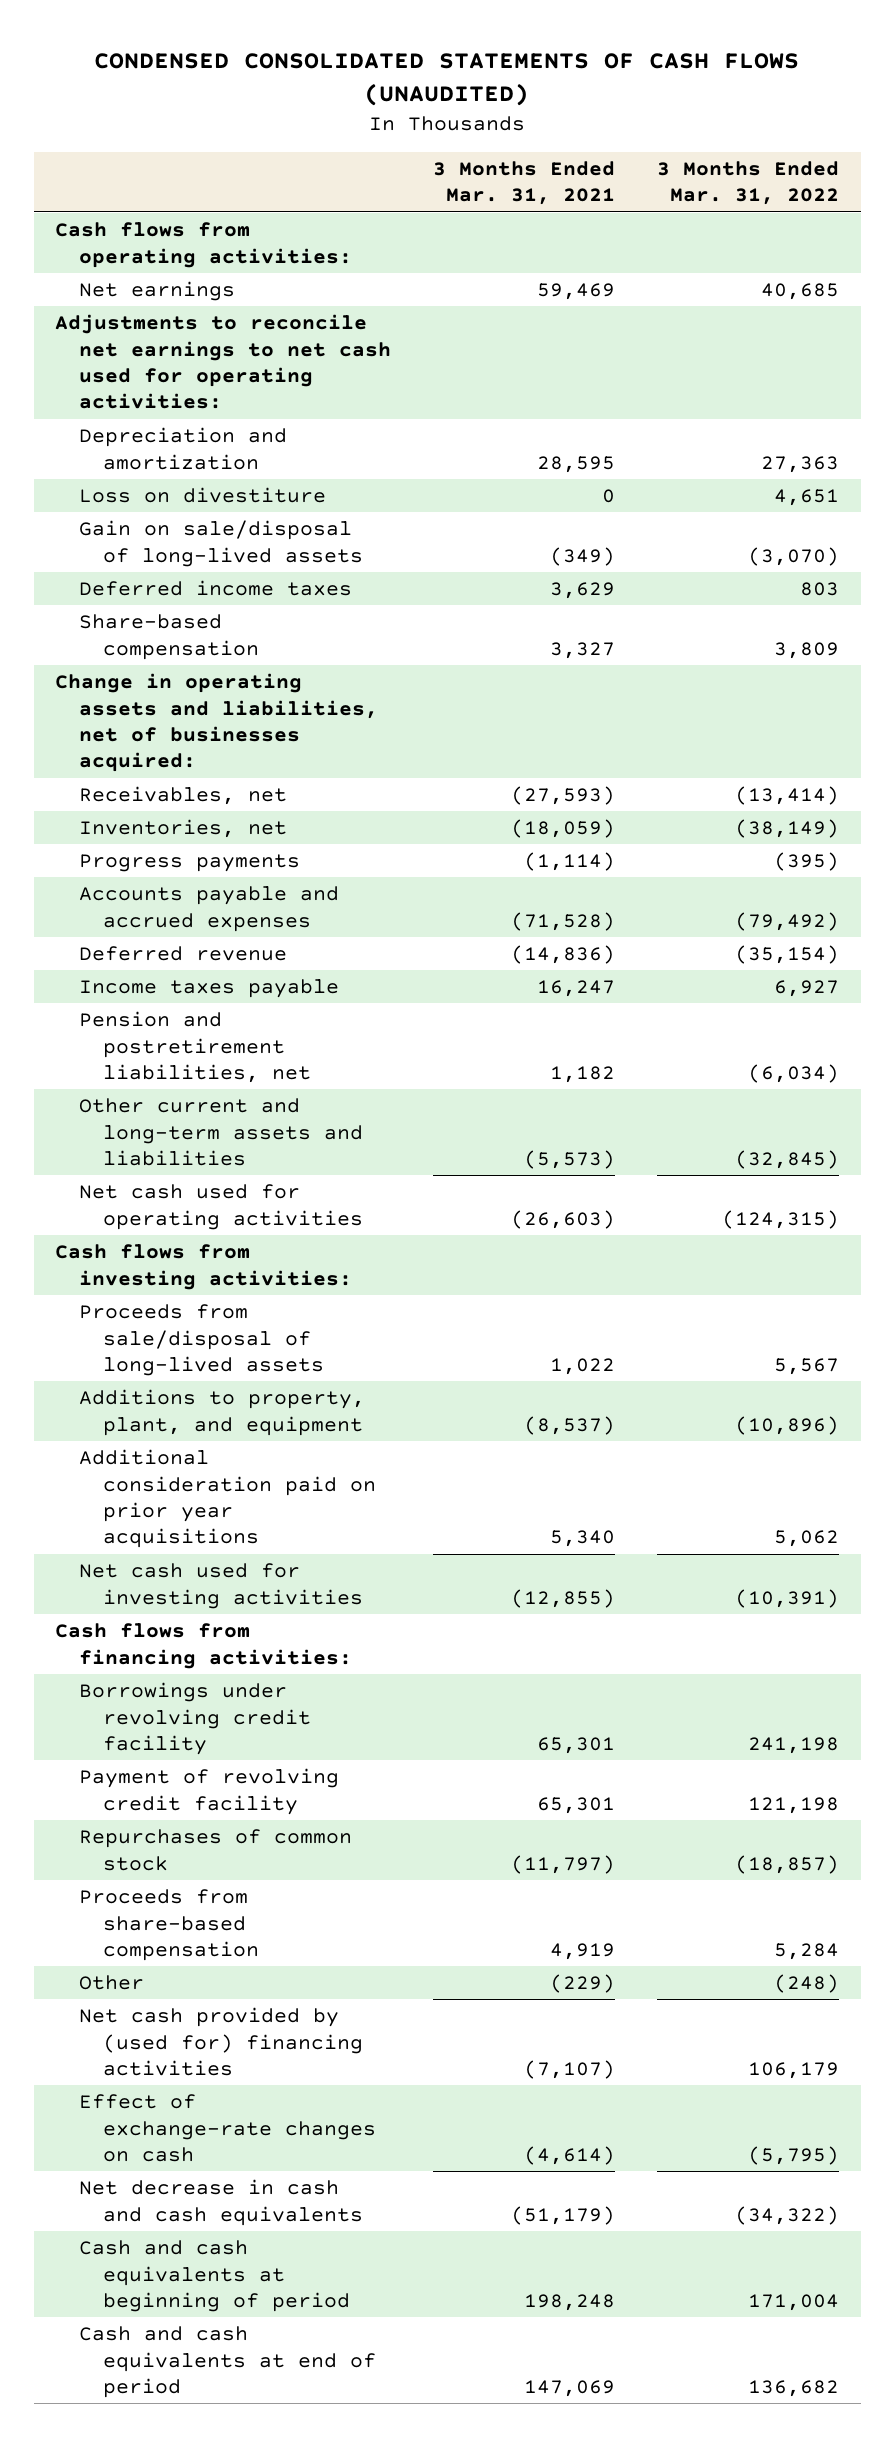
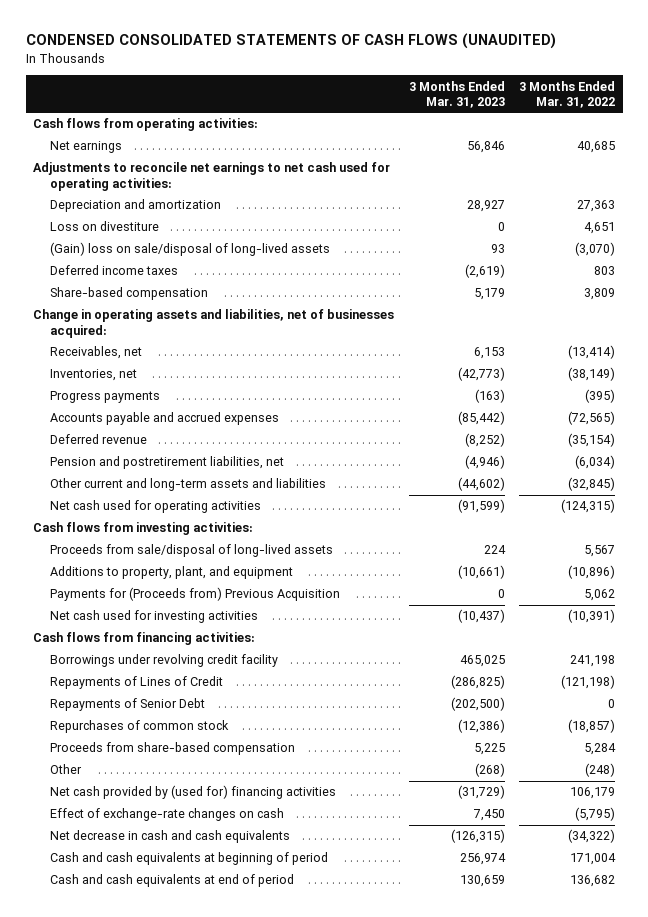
- | 3 Months Ended Mar. 31, 2021 | 3 Months Ended Mar. 31, 2022
+ | 3 Months Ended Mar. 31, 2023 | 3 Months Ended Mar. 31, 2022
- Gain on sale/disposal of long-lived assets | (349) | (3,070)
+ (Gain) loss on sale/disposal of long-lived assets | 93 | (3,070)
- Accounts payable and accrued expenses | (71,528) | (79,492)
+ Accounts payable and accrued expenses | (85,442) | (72,565)
- Income taxes payable | 16,247 | 6,927
- Additional consideration paid on prior year acquisitions | 5,340 | 5,062
+ Payments for (Proceeds from) Previous Acquisition | 0 | 5,062
- Payment of revolving credit facility | 65,301 | 121,198
+ Repayments of Lines of Credit | (286,825) | (121,198)
+ Repayments of Senior Debt | (202,500) | 0

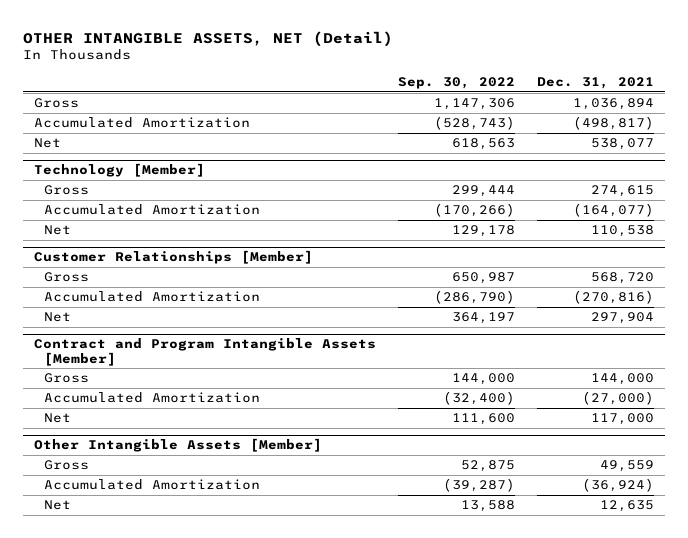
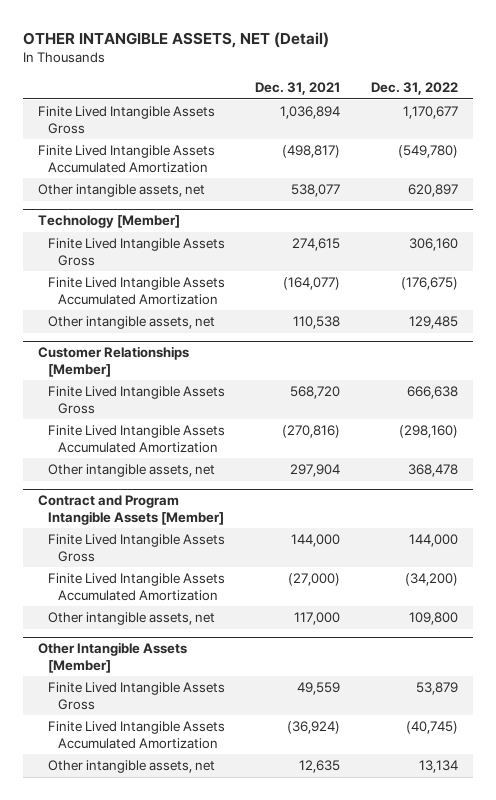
- | Sep. 30, 2022 | Dec. 31, 2021
+ | Dec. 31, 2021 | Dec. 31, 2022
- Gross | 1,147,306 | 1,036,894
- Accumulated Amortization | (528,743) | (498,817)
- Net | 618,563 | 538,077
+ Finite Lived Intangible Assets Gross | 1,036,894 | 1,170,677
+ Finite Lived Intangible Assets Accumulated Amortization | (498,817) | (549,780)
+ Other intangible assets, net | 538,077 | 620,897
@ Technology [Member]
- Gross | 299,444 | 274,615
- Accumulated Amortization | (170,266) | (164,077)
- Net | 129,178 | 110,538
+ Finite Lived Intangible Assets Gross | 274,615 | 306,160
+ Finite Lived Intangible Assets Accumulated Amortization | (164,077) | (176,675)
+ Other intangible assets, net | 110,538 | 129,485
@ Customer Relationships [Member]
- Gross | 650,987 | 568,720
- Accumulated Amortization | (286,790) | (270,816)
- Net | 364,197 | 297,904
+ Finite Lived Intangible Assets Gross | 568,720 | 666,638
+ Finite Lived Intangible Assets Accumulated Amortization | (270,816) | (298,160)
+ Other intangible assets, net | 297,904 | 368,478
@ Contract and Program Intangible Assets [Member]
- Gross | 144,000 | 144,000
- Accumulated Amortization | (32,400) | (27,000)
- Net | 111,600 | 117,000
+ Finite Lived Intangible Assets Gross | 144,000 | 144,000
+ Finite Lived Intangible Assets Accumulated Amortization | (27,000) | (34,200)
+ Other intangible assets, net | 117,000 | 109,800
@ Other Intangible Assets [Member]
- Gross | 52,875 | 49,559
- Accumulated Amortization | (39,287) | (36,924)
- Net | 13,588 | 12,635
+ Finite Lived Intangible Assets Gross | 49,559 | 53,879
+ Finite Lived Intangible Assets Accumulated Amortization | (36,924) | (40,745)
+ Other intangible assets, net | 12,635 | 13,134

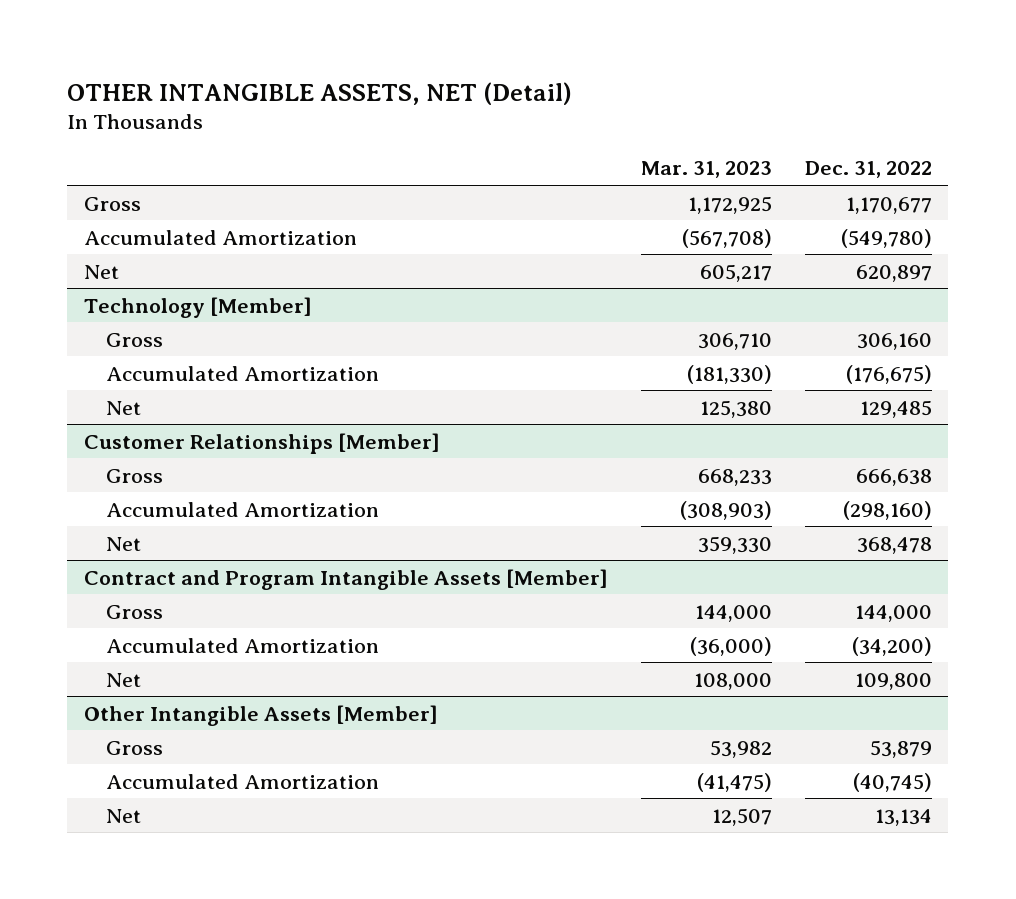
- | Dec. 31, 2021 | Dec. 31, 2022
+ | Mar. 31, 2023 | Dec. 31, 2022
- Finite Lived Intangible Assets Gross | 1,036,894 | 1,170,677
- Finite Lived Intangible Assets Accumulated Amortization | (498,817) | (549,780)
- Other intangible assets, net | 538,077 | 620,897
+ Gross | 1,172,925 | 1,170,677
+ Accumulated Amortization | (567,708) | (549,780)
+ Net | 605,217 | 620,897
@ Technology [Member]
- Finite Lived Intangible Assets Gross | 274,615 | 306,160
- Finite Lived Intangible Assets Accumulated Amortization | (164,077) | (176,675)
- Other intangible assets, net | 110,538 | 129,485
+ Gross | 306,710 | 306,160
+ Accumulated Amortization | (181,330) | (176,675)
+ Net | 125,380 | 129,485
@ Customer Relationships [Member]
- Finite Lived Intangible Assets Gross | 568,720 | 666,638
- Finite Lived Intangible Assets Accumulated Amortization | (270,816) | (298,160)
- Other intangible assets, net | 297,904 | 368,478
+ Gross | 668,233 | 666,638
+ Accumulated Amortization | (308,903) | (298,160)
+ Net | 359,330 | 368,478
@ Contract and Program Intangible Assets [Member]
- Finite Lived Intangible Assets Gross | 144,000 | 144,000
- Finite Lived Intangible Assets Accumulated Amortization | (27,000) | (34,200)
- Other intangible assets, net | 117,000 | 109,800
+ Gross | 144,000 | 144,000
+ Accumulated Amortization | (36,000) | (34,200)
+ Net | 108,000 | 109,800
@ Other Intangible Assets [Member]
- Finite Lived Intangible Assets Gross | 49,559 | 53,879
- Finite Lived Intangible Assets Accumulated Amortization | (36,924) | (40,745)
- Other intangible assets, net | 12,635 | 13,134
+ Gross | 53,982 | 53,879
+ Accumulated Amortization | (41,475) | (40,745)
+ Net | 12,507 | 13,134

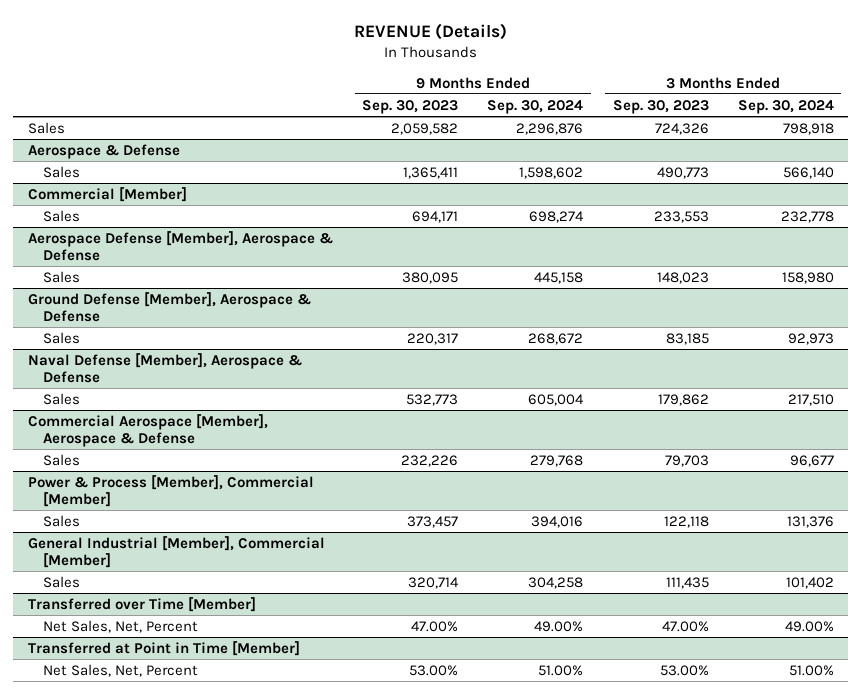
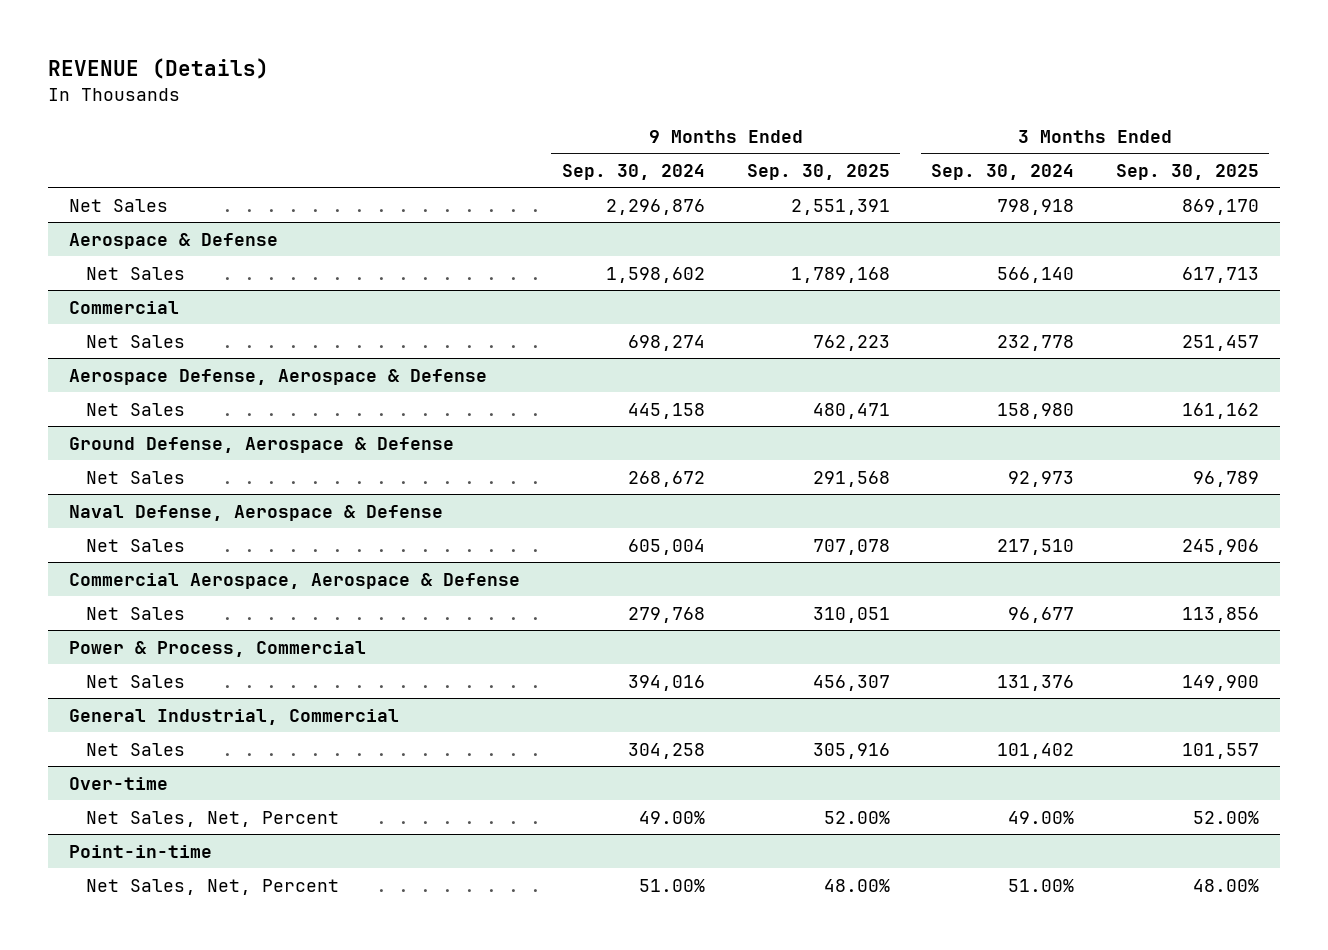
- | 9 Months Ended Sep. 30, 2023 | 9 Months Ended Sep. 30, 2024 | 3 Months Ended Sep. 30, 2023 | 3 Months Ended Sep. 30, 2024
+ | 9 Months Ended Sep. 30, 2024 | 9 Months Ended Sep. 30, 2025 | 3 Months Ended Sep. 30, 2024 | 3 Months Ended Sep. 30, 2025
- Sales | 2,059,582 | 2,296,876 | 724,326 | 798,918
+ Net Sales | 2,296,876 | 2,551,391 | 798,918 | 869,170
@ Aerospace & Defense
- Sales | 1,365,411 | 1,598,602 | 490,773 | 566,140
- Commercial [Member]
- Sales | 694,171 | 698,274 | 233,553 | 232,778
- Aerospace Defense [Member], Aerospace & Defense
- Sales | 380,095 | 445,158 | 148,023 | 158,980
- Ground Defense [Member], Aerospace & Defense
- Sales | 220,317 | 268,672 | 83,185 | 92,973
- Naval Defense [Member], Aerospace & Defense
- Sales | 532,773 | 605,004 | 179,862 | 217,510
- Commercial Aerospace [Member], Aerospace & Defense
- Sales | 232,226 | 279,768 | 79,703 | 96,677
- Power & Process [Member], Commercial [Member]
- Sales | 373,457 | 394,016 | 122,118 | 131,376
- General Industrial [Member], Commercial [Member]
- Sales | 320,714 | 304,258 | 111,435 | 101,402
- Transferred over Time [Member]
@ Aerospace & Defense
+ Net Sales | 1,598,602 | 1,789,168 | 566,140 | 617,713
+ Commercial
+ Net Sales | 698,274 | 762,223 | 232,778 | 251,457
+ Aerospace Defense, Aerospace & Defense
+ Net Sales | 445,158 | 480,471 | 158,980 | 161,162
+ Ground Defense, Aerospace & Defense
+ Net Sales | 268,672 | 291,568 | 92,973 | 96,789
+ Naval Defense, Aerospace & Defense
+ Net Sales | 605,004 | 707,078 | 217,510 | 245,906
+ Commercial Aerospace, Aerospace & Defense
+ Net Sales | 279,768 | 310,051 | 96,677 | 113,856
+ Power & Process, Commercial
+ Net Sales | 394,016 | 456,307 | 131,376 | 149,900
+ General Industrial, Commercial
+ Net Sales | 304,258 | 305,916 | 101,402 | 101,557
+ Over-time
- Transferred at Point in Time [Member]
+ Point-in-time

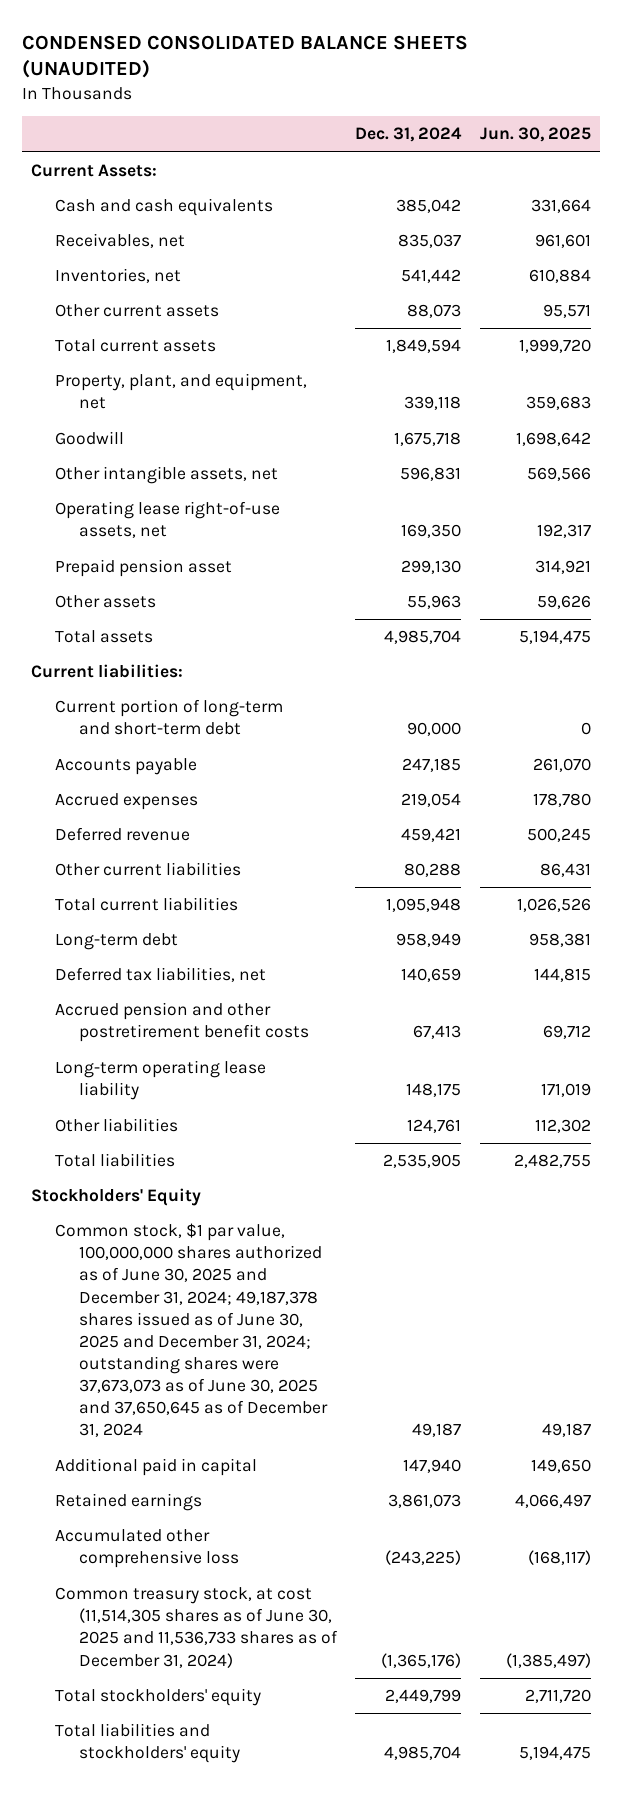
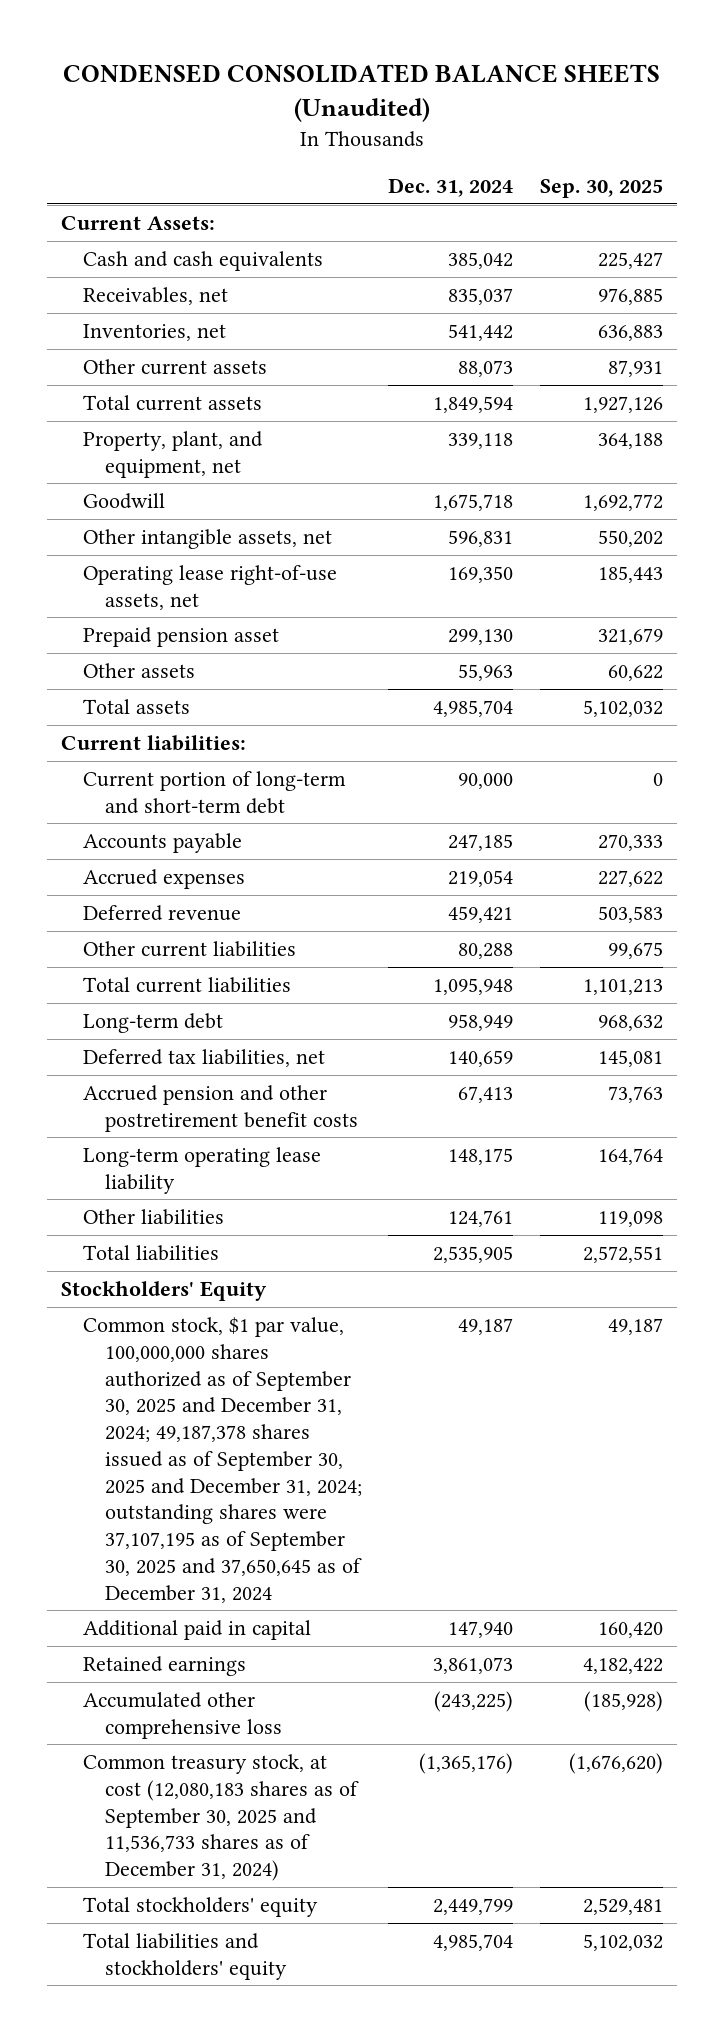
- CONDENSED CONSOLIDATED BALANCE SHEETS (UNAUDITED)
+ CONDENSED CONSOLIDATED BALANCE SHEETS (Unaudited)
- | Dec. 31, 2024 | Jun. 30, 2025
+ | Dec. 31, 2024 | Sep. 30, 2025
- Common stock, $1 par value, 100,000,000 shares authorized as of June 30, 2025 and December 31, 2024; 49,187,378 shares issued as of June 30, 2025 and December 31, 2024; outstanding shares were 37,673,073 as of June 30, 2025 and 37,650,645 as of December 31, 2024 | 49,187 | 49,187
+ Common stock, $1 par value, 100,000,000 shares authorized as of September 30, 2025 and December 31, 2024; 49,187,378 shares issued as of September 30, 2025 and December 31, 2024; outstanding shares were 37,107,195 as of September 30, 2025 and 37,650,645 as of December 31, 2024 | 49,187 | 49,187
- Common treasury stock, at cost (11,514,305 shares as of June 30, 2025 and 11,536,733 shares as of December 31, 2024) | (1,365,176) | (1,385,497)
+ Common treasury stock, at cost (12,080,183 shares as of September 30, 2025 and 11,536,733 shares as of December 31, 2024) | (1,365,176) | (1,676,620)

